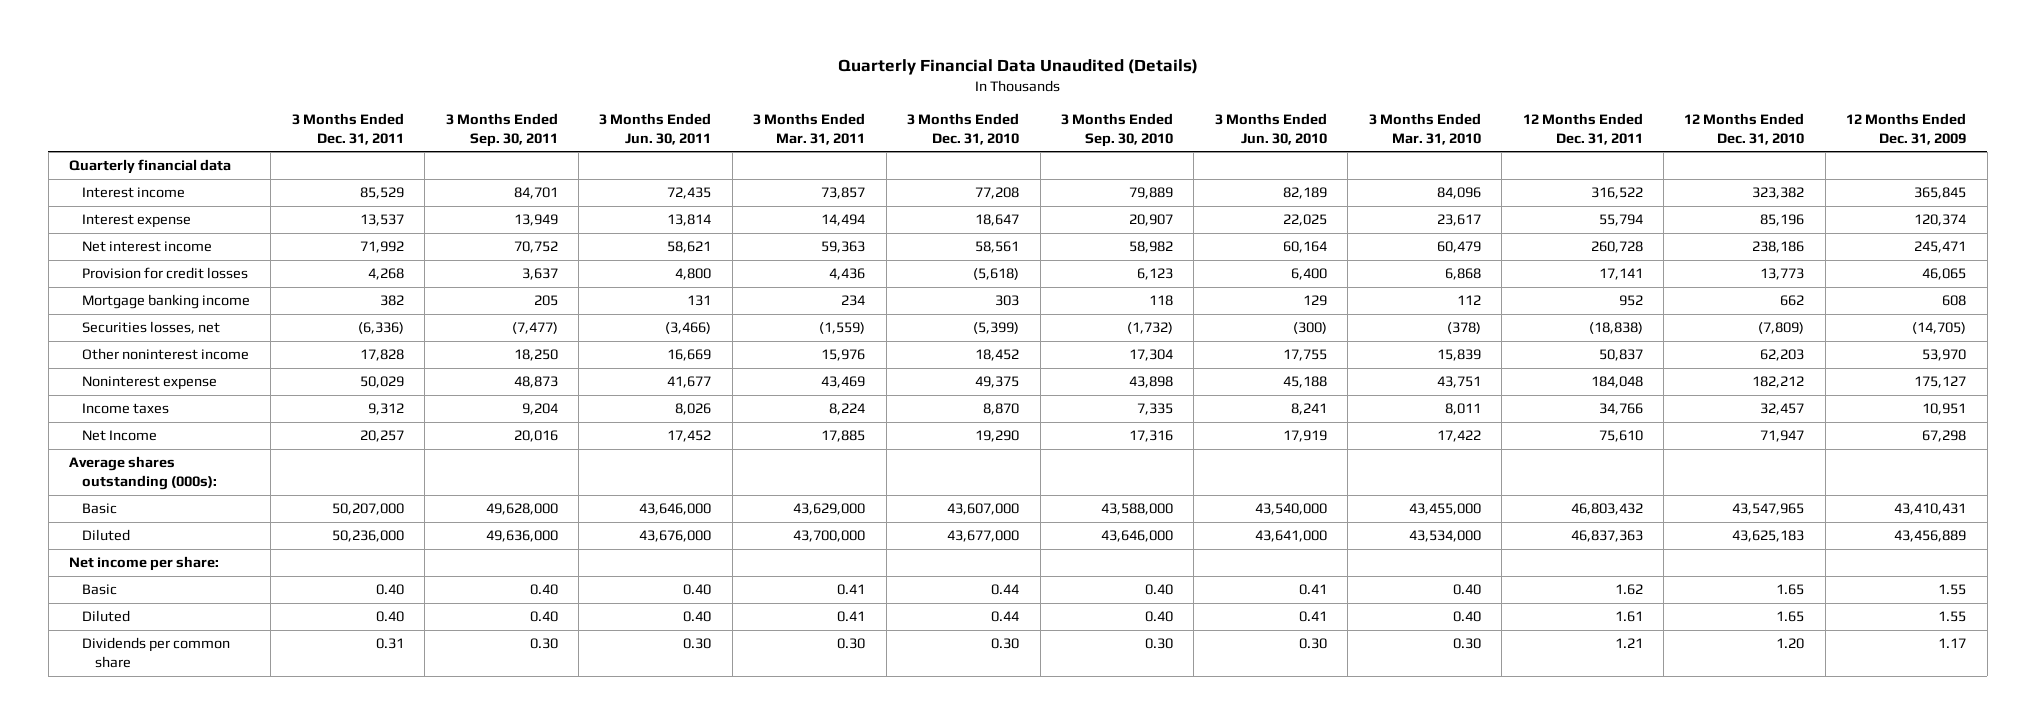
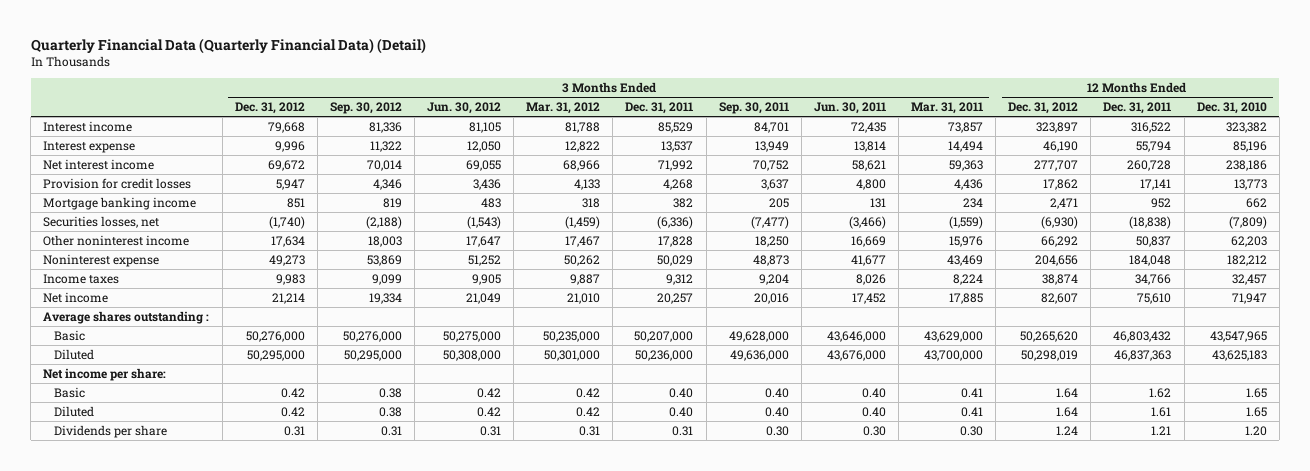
- Quarterly Financial Data Unaudited (Details)
+ Quarterly Financial Data (Quarterly Financial Data) (Detail)
- | 3 Months Ended Dec. 31, 2011 | 3 Months Ended Sep. 30, 2011 | 3 Months Ended Jun. 30, 2011 | 3 Months Ended Mar. 31, 2011 | 3 Months Ended Dec. 31, 2010 | 3 Months Ended Sep. 30, 2010 | 3 Months Ended Jun. 30, 2010 | 3 Months Ended Mar. 31, 2010 | 12 Months Ended Dec. 31, 2011 | 12 Months Ended Dec. 31, 2010 | 12 Months Ended Dec. 31, 2009
+ | 3 Months Ended Dec. 31, 2012 | 3 Months Ended Sep. 30, 2012 | 3 Months Ended Jun. 30, 2012 | 3 Months Ended Mar. 31, 2012 | 3 Months Ended Dec. 31, 2011 | 3 Months Ended Sep. 30, 2011 | 3 Months Ended Jun. 30, 2011 | 3 Months Ended Mar. 31, 2011 | 12 Months Ended Dec. 31, 2012 | 12 Months Ended Dec. 31, 2011 | 12 Months Ended Dec. 31, 2010
- Quarterly financial data
- Net Income | 20,257 | 20,016 | 17,452 | 17,885 | 19,290 | 17,316 | 17,919 | 17,422 | 75,610 | 71,947 | 67,298
- Average shares outstanding (000s):
+ Net income | 21,214 | 19,334 | 21,049 | 21,010 | 20,257 | 20,016 | 17,452 | 17,885 | 82,607 | 75,610 | 71,947
+ Average shares outstanding :
- Dividends per common share | 0.31 | 0.30 | 0.30 | 0.30 | 0.30 | 0.30 | 0.30 | 0.30 | 1.21 | 1.20 | 1.17
+ Dividends per share | 0.31 | 0.31 | 0.31 | 0.31 | 0.31 | 0.30 | 0.30 | 0.30 | 1.24 | 1.21 | 1.20

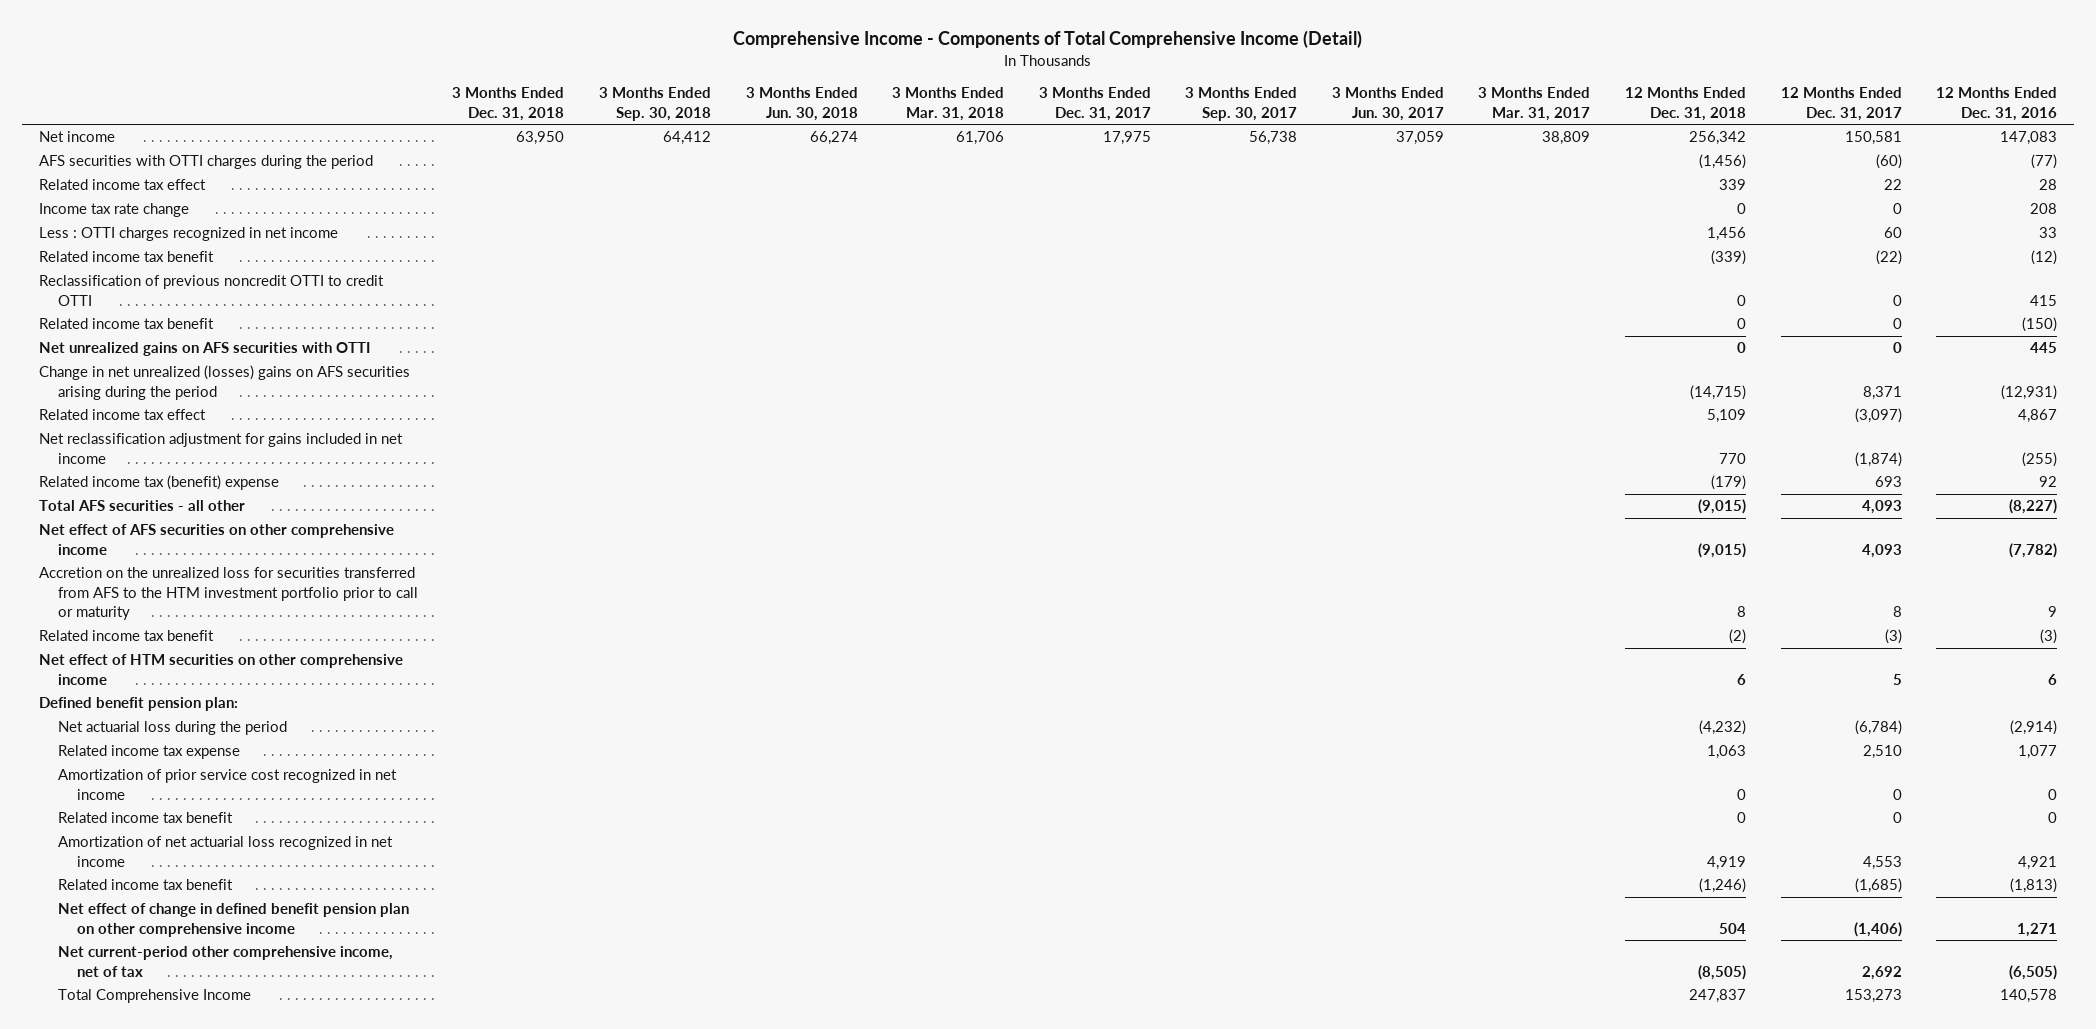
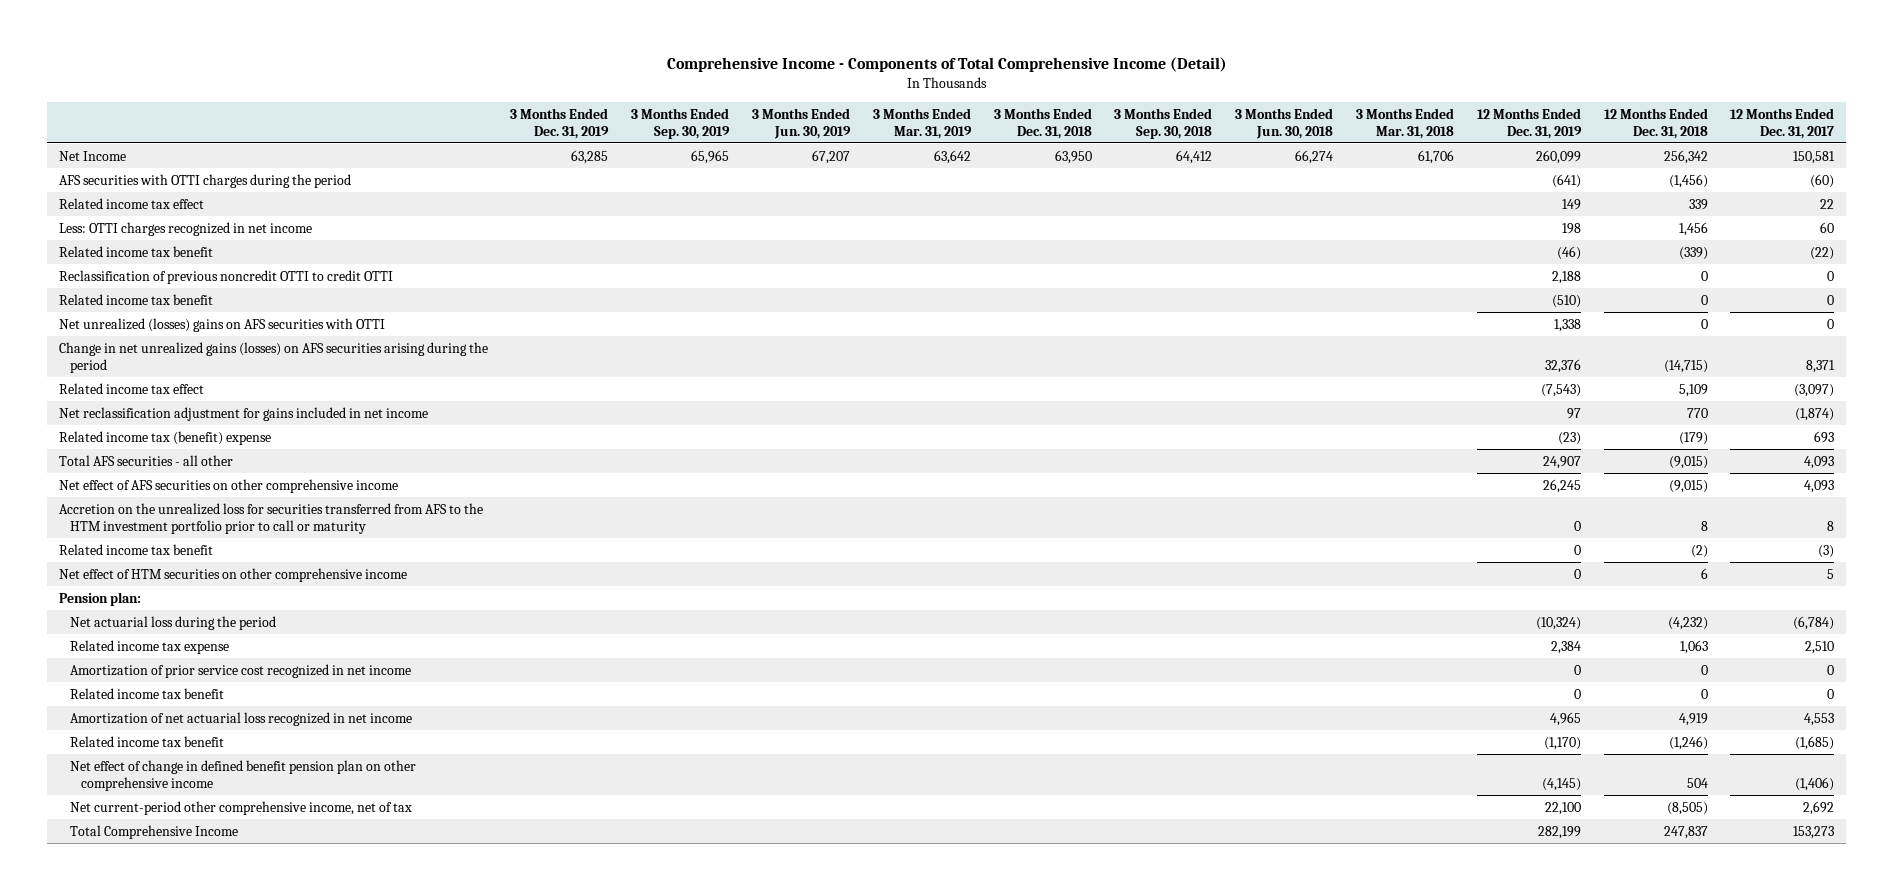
- | 3 Months Ended Dec. 31, 2018 | 3 Months Ended Sep. 30, 2018 | 3 Months Ended Jun. 30, 2018 | 3 Months Ended Mar. 31, 2018 | 3 Months Ended Dec. 31, 2017 | 3 Months Ended Sep. 30, 2017 | 3 Months Ended Jun. 30, 2017 | 3 Months Ended Mar. 31, 2017 | 12 Months Ended Dec. 31, 2018 | 12 Months Ended Dec. 31, 2017 | 12 Months Ended Dec. 31, 2016
+ | 3 Months Ended Dec. 31, 2019 | 3 Months Ended Sep. 30, 2019 | 3 Months Ended Jun. 30, 2019 | 3 Months Ended Mar. 31, 2019 | 3 Months Ended Dec. 31, 2018 | 3 Months Ended Sep. 30, 2018 | 3 Months Ended Jun. 30, 2018 | 3 Months Ended Mar. 31, 2018 | 12 Months Ended Dec. 31, 2019 | 12 Months Ended Dec. 31, 2018 | 12 Months Ended Dec. 31, 2017
- Net income | 63,950 | 64,412 | 66,274 | 61,706 | 17,975 | 56,738 | 37,059 | 38,809 | 256,342 | 150,581 | 147,083
+ Net Income | 63,285 | 65,965 | 67,207 | 63,642 | 63,950 | 64,412 | 66,274 | 61,706 | 260,099 | 256,342 | 150,581
- Income tax rate change | | | | | | | | | 0 | 0 | 208
- Less : OTTI charges recognized in net income | | | | | | | | | 1,456 | 60 | 33
+ Less: OTTI charges recognized in net income | | | | | | | | | 198 | 1,456 | 60
- Net unrealized gains on AFS securities with OTTI | | | | | | | | | 0 | 0 | 445
- Change in net unrealized (losses) gains on AFS securities arising during the period | | | | | | | | | (14,715) | 8,371 | (12,931)
+ Net unrealized (losses) gains on AFS securities with OTTI | | | | | | | | | 1,338 | 0 | 0
+ Change in net unrealized gains (losses) on AFS securities arising during the period | | | | | | | | | 32,376 | (14,715) | 8,371
- Defined benefit pension plan:
+ Pension plan:

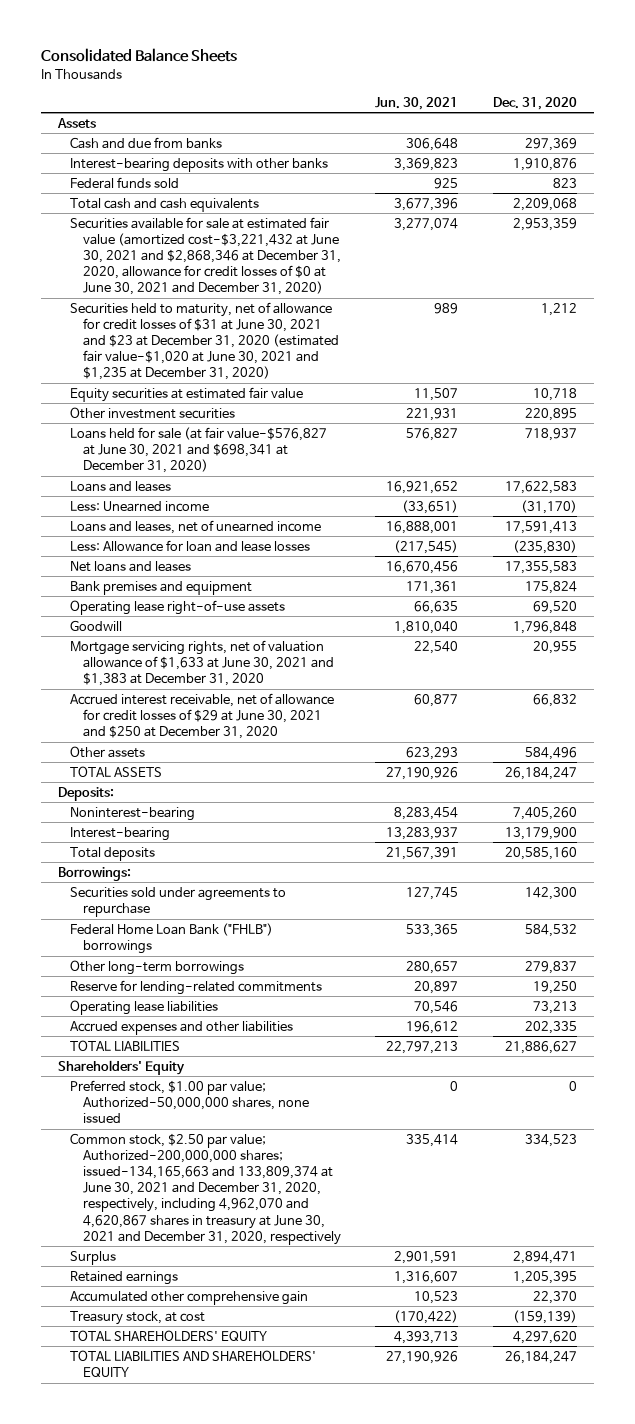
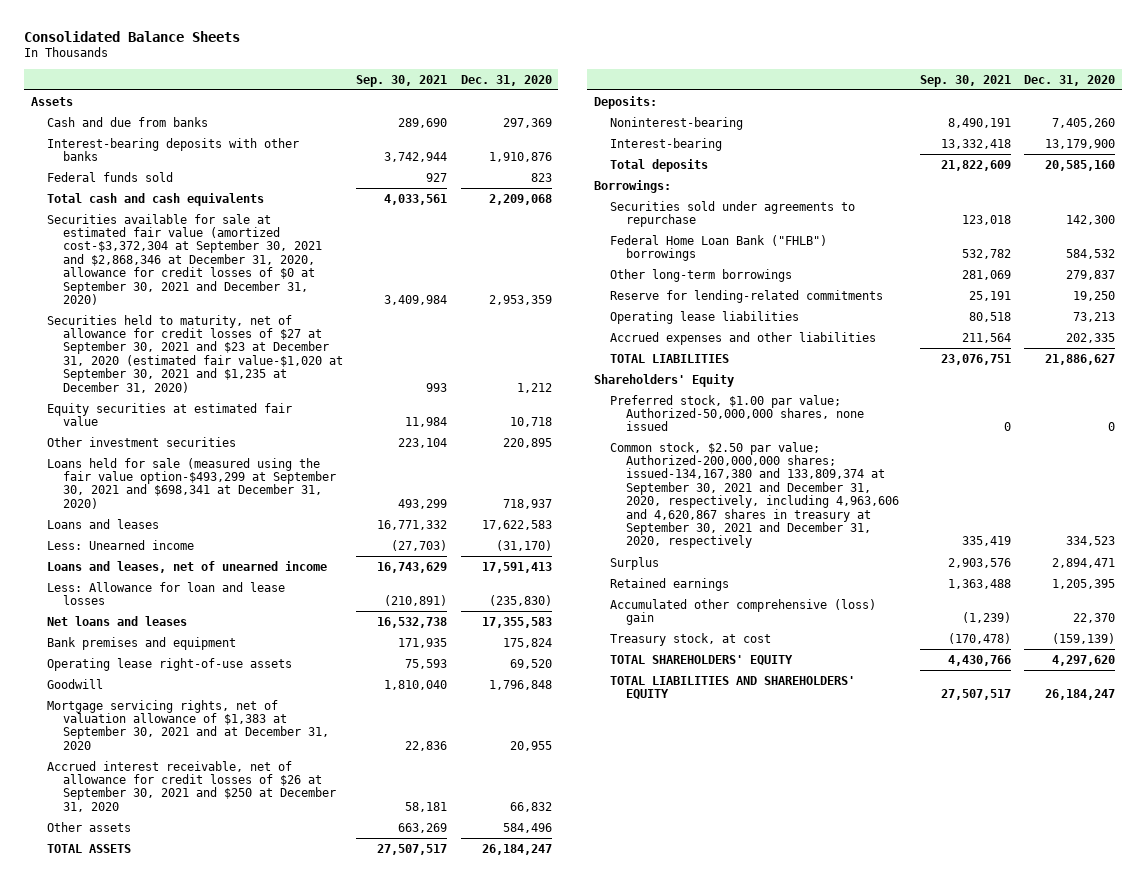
- | Jun. 30, 2021 | Dec. 31, 2020
+ | Sep. 30, 2021 | Dec. 31, 2020
- Securities available for sale at estimated fair value (amortized cost-$3,221,432 at June 30, 2021 and $2,868,346 at December 31, 2020, allowance for credit losses of $0 at June 30, 2021 and December 31, 2020) | 3,277,074 | 2,953,359
- Securities held to maturity, net of allowance for credit losses of $31 at June 30, 2021 and $23 at December 31, 2020 (estimated fair value-$1,020 at June 30, 2021 and $1,235 at December 31, 2020) | 989 | 1,212
+ Securities available for sale at estimated fair value (amortized cost-$3,372,304 at September 30, 2021 and $2,868,346 at December 31, 2020, allowance for credit losses of $0 at September 30, 2021 and December 31, 2020) | 3,409,984 | 2,953,359
+ Securities held to maturity, net of allowance for credit losses of $27 at September 30, 2021 and $23 at December 31, 2020 (estimated fair value-$1,020 at September 30, 2021 and $1,235 at December 31, 2020) | 993 | 1,212
- Loans held for sale (at fair value-$576,827 at June 30, 2021 and $698,341 at December 31, 2020) | 576,827 | 718,937
+ Loans held for sale (measured using the fair value option-$493,299 at September 30, 2021 and $698,341 at December 31, 2020) | 493,299 | 718,937
- Mortgage servicing rights, net of valuation allowance of $1,633 at June 30, 2021 and $1,383 at December 31, 2020 | 22,540 | 20,955
- Accrued interest receivable, net of allowance for credit losses of $29 at June 30, 2021 and $250 at December 31, 2020 | 60,877 | 66,832
+ Mortgage servicing rights, net of valuation allowance of $1,383 at September 30, 2021 and at December 31, 2020 | 22,836 | 20,955
+ Accrued interest receivable, net of allowance for credit losses of $26 at September 30, 2021 and $250 at December 31, 2020 | 58,181 | 66,832
- Common stock, $2.50 par value; Authorized-200,000,000 shares; issued-134,165,663 and 133,809,374 at June 30, 2021 and December 31, 2020, respectively, including 4,962,070 and 4,620,867 shares in treasury at June 30, 2021 and December 31, 2020, respectively | 335,414 | 334,523
+ Common stock, $2.50 par value; Authorized-200,000,000 shares; issued-134,167,380 and 133,809,374 at September 30, 2021 and December 31, 2020, respectively, including 4,963,606 and 4,620,867 shares in treasury at September 30, 2021 and December 31, 2020, respectively | 335,419 | 334,523
- Accumulated other comprehensive gain | 10,523 | 22,370
+ Accumulated other comprehensive (loss) gain | (1,239) | 22,370

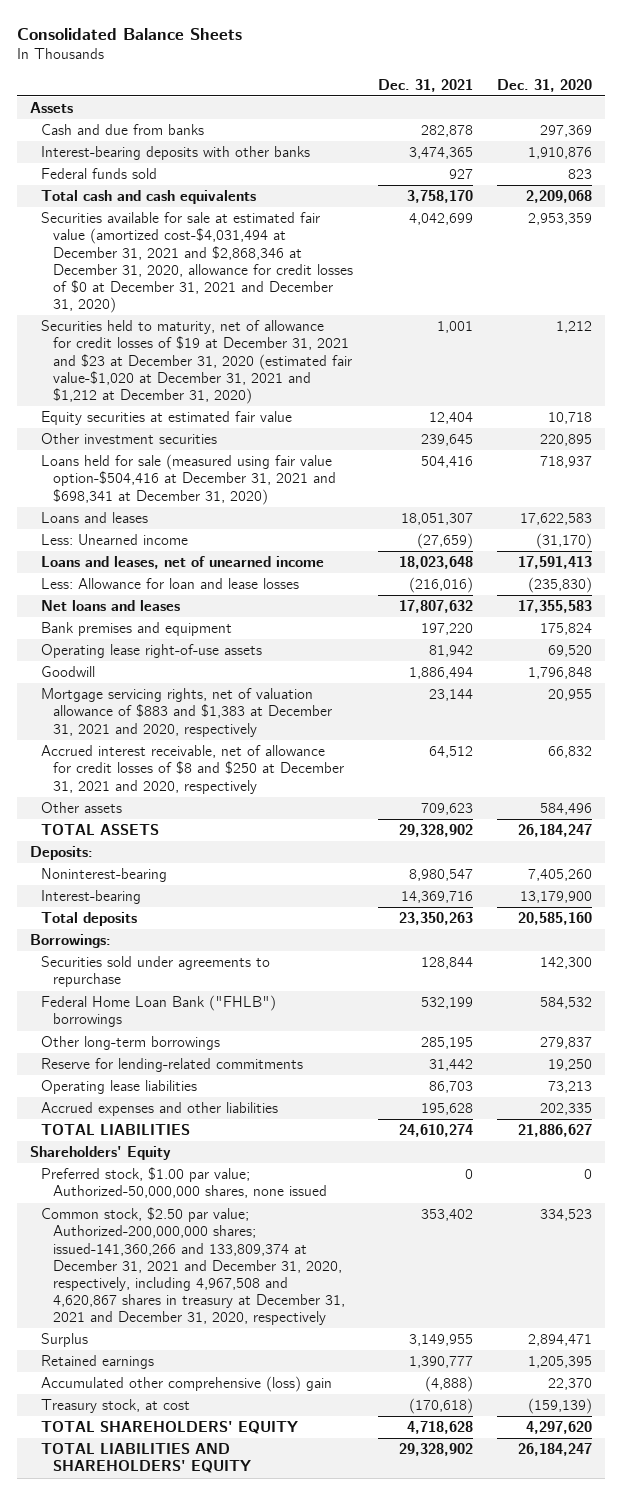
- | Sep. 30, 2021 | Dec. 31, 2020
+ | Dec. 31, 2021 | Dec. 31, 2020
- Securities available for sale at estimated fair value (amortized cost-$3,372,304 at September 30, 2021 and $2,868,346 at December 31, 2020, allowance for credit losses of $0 at September 30, 2021 and December 31, 2020) | 3,409,984 | 2,953,359
- Securities held to maturity, net of allowance for credit losses of $27 at September 30, 2021 and $23 at December 31, 2020 (estimated fair value-$1,020 at September 30, 2021 and $1,235 at December 31, 2020) | 993 | 1,212
+ Securities available for sale at estimated fair value (amortized cost-$4,031,494 at December 31, 2021 and $2,868,346 at December 31, 2020, allowance for credit losses of $0 at December 31, 2021 and December 31, 2020) | 4,042,699 | 2,953,359
+ Securities held to maturity, net of allowance for credit losses of $19 at December 31, 2021 and $23 at December 31, 2020 (estimated fair value-$1,020 at December 31, 2021 and $1,212 at December 31, 2020) | 1,001 | 1,212
- Loans held for sale (measured using the fair value option-$493,299 at September 30, 2021 and $698,341 at December 31, 2020) | 493,299 | 718,937
+ Loans held for sale (measured using fair value option-$504,416 at December 31, 2021 and $698,341 at December 31, 2020) | 504,416 | 718,937
- Mortgage servicing rights, net of valuation allowance of $1,383 at September 30, 2021 and at December 31, 2020 | 22,836 | 20,955
- Accrued interest receivable, net of allowance for credit losses of $26 at September 30, 2021 and $250 at December 31, 2020 | 58,181 | 66,832
+ Mortgage servicing rights, net of valuation allowance of $883 and $1,383 at December 31, 2021 and 2020, respectively | 23,144 | 20,955
+ Accrued interest receivable, net of allowance for credit losses of $8 and $250 at December 31, 2021 and 2020, respectively | 64,512 | 66,832
- Common stock, $2.50 par value; Authorized-200,000,000 shares; issued-134,167,380 and 133,809,374 at September 30, 2021 and December 31, 2020, respectively, including 4,963,606 and 4,620,867 shares in treasury at September 30, 2021 and December 31, 2020, respectively | 335,419 | 334,523
+ Common stock, $2.50 par value; Authorized-200,000,000 shares; issued-141,360,266 and 133,809,374 at December 31, 2021 and December 31, 2020, respectively, including 4,967,508 and 4,620,867 shares in treasury at December 31, 2021 and December 31, 2020, respectively | 353,402 | 334,523

